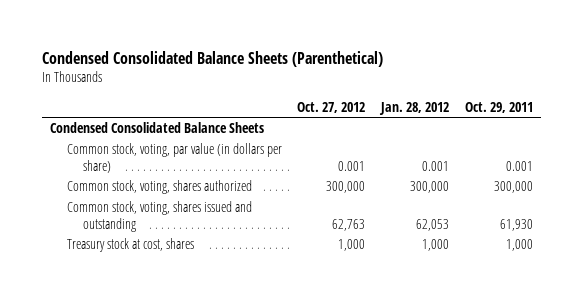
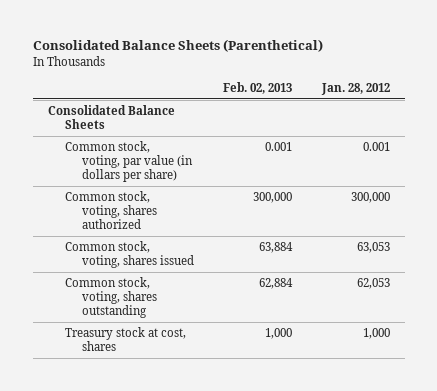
- Condensed Consolidated Balance Sheets (Parenthetical)
+ Consolidated Balance Sheets (Parenthetical)
- | Oct. 27, 2012 | Jan. 28, 2012 | Oct. 29, 2011
+ | Feb. 02, 2013 | Jan. 28, 2012
- Condensed Consolidated Balance Sheets
+ Consolidated Balance Sheets
- Common stock, voting, shares issued and outstanding | 62,763 | 62,053 | 61,930
+ Common stock, voting, shares issued | 63,884 | 63,053
+ Common stock, voting, shares outstanding | 62,884 | 62,053

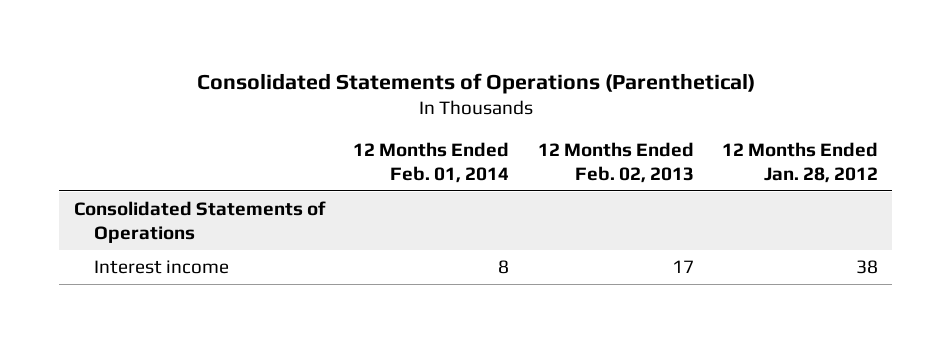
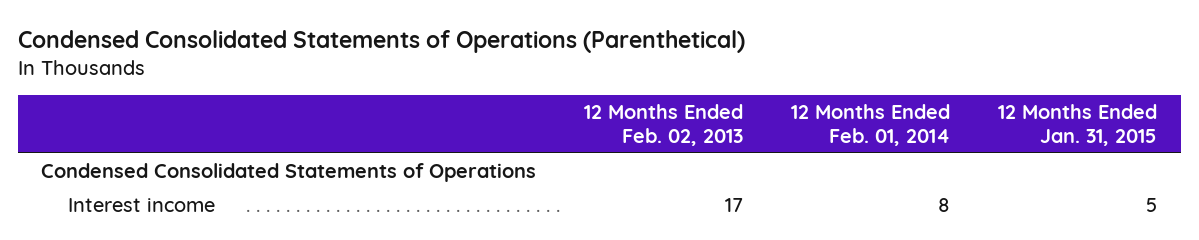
- Consolidated Statements of Operations (Parenthetical)
+ Condensed Consolidated Statements of Operations (Parenthetical)
- | 12 Months Ended Feb. 01, 2014 | 12 Months Ended Feb. 02, 2013 | 12 Months Ended Jan. 28, 2012
+ | 12 Months Ended Feb. 02, 2013 | 12 Months Ended Feb. 01, 2014 | 12 Months Ended Jan. 31, 2015
- Consolidated Statements of Operations
+ Condensed Consolidated Statements of Operations

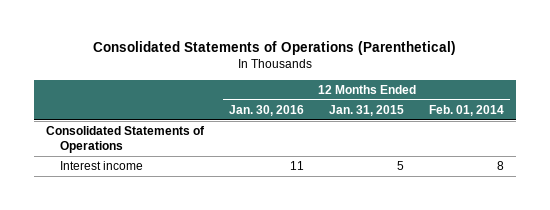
- Condensed Consolidated Statements of Operations (Parenthetical)
+ Consolidated Statements of Operations (Parenthetical)
- | 12 Months Ended Feb. 02, 2013 | 12 Months Ended Feb. 01, 2014 | 12 Months Ended Jan. 31, 2015
+ | 12 Months Ended Jan. 30, 2016 | 12 Months Ended Jan. 31, 2015 | 12 Months Ended Feb. 01, 2014
- Condensed Consolidated Statements of Operations
+ Consolidated Statements of Operations

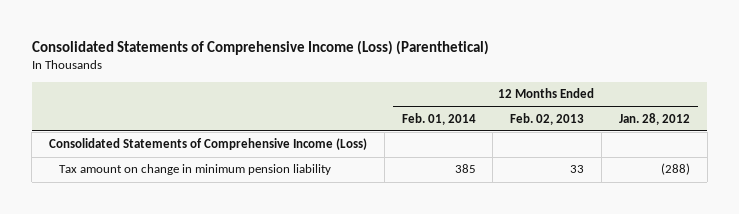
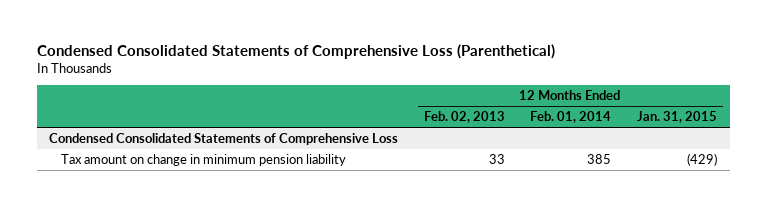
- Consolidated Statements of Comprehensive Income (Loss) (Parenthetical)
+ Condensed Consolidated Statements of Comprehensive Loss (Parenthetical)
- | 12 Months Ended Feb. 01, 2014 | 12 Months Ended Feb. 02, 2013 | 12 Months Ended Jan. 28, 2012
+ | 12 Months Ended Feb. 02, 2013 | 12 Months Ended Feb. 01, 2014 | 12 Months Ended Jan. 31, 2015
- Consolidated Statements of Comprehensive Income (Loss)
+ Condensed Consolidated Statements of Comprehensive Loss

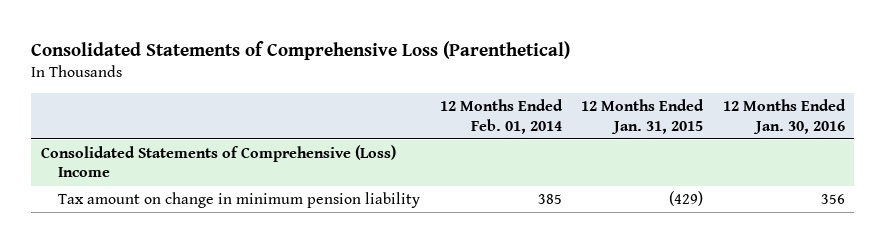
- Condensed Consolidated Statements of Comprehensive Loss (Parenthetical)
+ Consolidated Statements of Comprehensive Loss (Parenthetical)
- | 12 Months Ended Feb. 02, 2013 | 12 Months Ended Feb. 01, 2014 | 12 Months Ended Jan. 31, 2015
+ | 12 Months Ended Feb. 01, 2014 | 12 Months Ended Jan. 31, 2015 | 12 Months Ended Jan. 30, 2016
- Condensed Consolidated Statements of Comprehensive Loss
+ Consolidated Statements of Comprehensive (Loss) Income

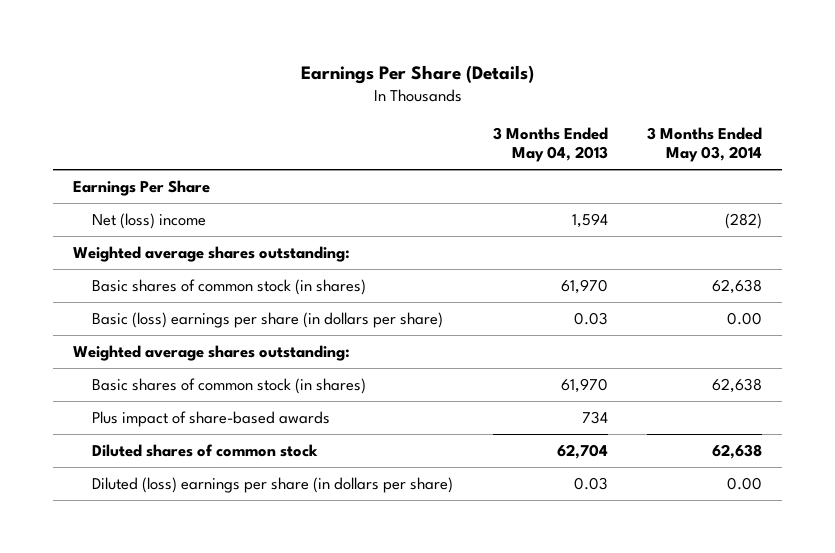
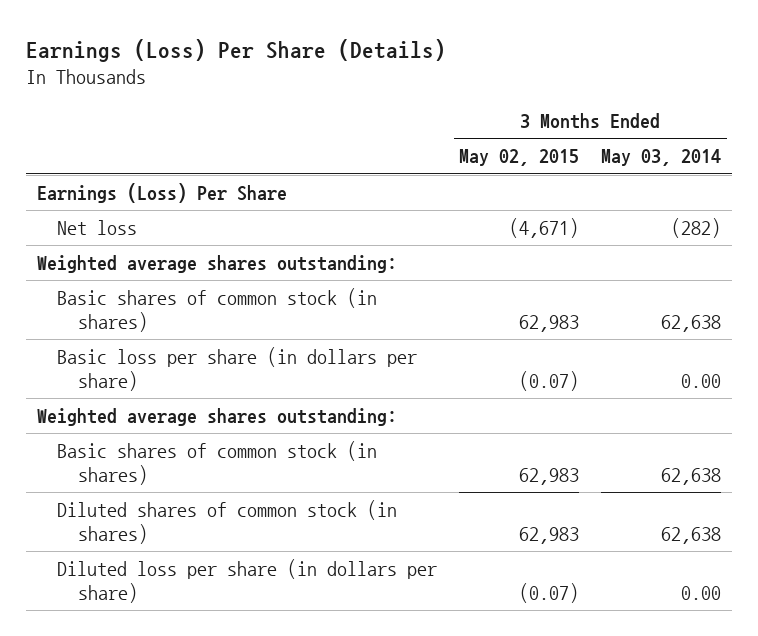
- Earnings Per Share (Details)
+ Earnings (Loss) Per Share (Details)
- | 3 Months Ended May 04, 2013 | 3 Months Ended May 03, 2014
+ | 3 Months Ended May 02, 2015 | 3 Months Ended May 03, 2014
- Earnings Per Share
- Net (loss) income | 1,594 | (282)
+ Earnings (Loss) Per Share
+ Net loss | (4,671) | (282)
- Basic (loss) earnings per share (in dollars per share) | 0.03 | 0.00
+ Basic loss per share (in dollars per share) | (0.07) | 0.00
- Plus impact of share-based awards | 734 |
- Diluted shares of common stock | 62,704 | 62,638
- Diluted (loss) earnings per share (in dollars per share) | 0.03 | 0.00
+ Diluted shares of common stock (in shares) | 62,983 | 62,638
+ Diluted loss per share (in dollars per share) | (0.07) | 0.00

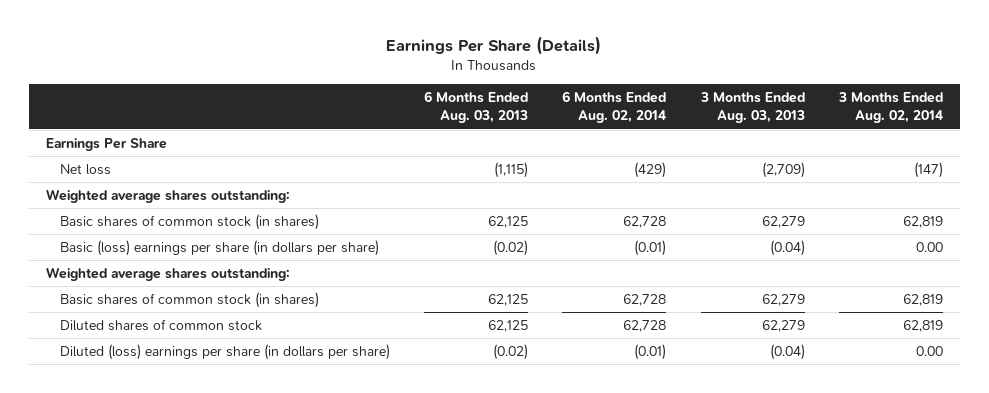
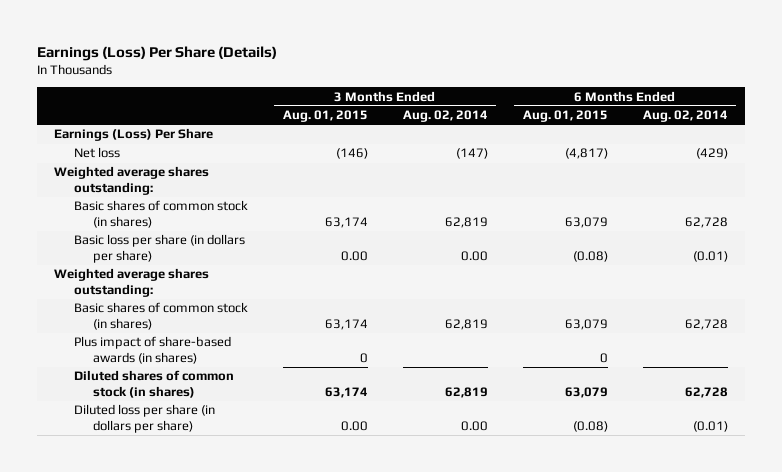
- Earnings Per Share (Details)
+ Earnings (Loss) Per Share (Details)
- | 6 Months Ended Aug. 03, 2013 | 6 Months Ended Aug. 02, 2014 | 3 Months Ended Aug. 03, 2013 | 3 Months Ended Aug. 02, 2014
+ | 3 Months Ended Aug. 01, 2015 | 3 Months Ended Aug. 02, 2014 | 6 Months Ended Aug. 01, 2015 | 6 Months Ended Aug. 02, 2014
- Earnings Per Share
+ Earnings (Loss) Per Share
- Basic (loss) earnings per share (in dollars per share) | (0.02) | (0.01) | (0.04) | 0.00
+ Basic loss per share (in dollars per share) | 0.00 | 0.00 | (0.08) | (0.01)
- Diluted shares of common stock | 62,125 | 62,728 | 62,279 | 62,819
- Diluted (loss) earnings per share (in dollars per share) | (0.02) | (0.01) | (0.04) | 0.00
+ Plus impact of share-based awards (in shares) | 0 | | 0 |
+ Diluted shares of common stock (in shares) | 63,174 | 62,819 | 63,079 | 62,728
+ Diluted loss per share (in dollars per share) | 0.00 | 0.00 | (0.08) | (0.01)

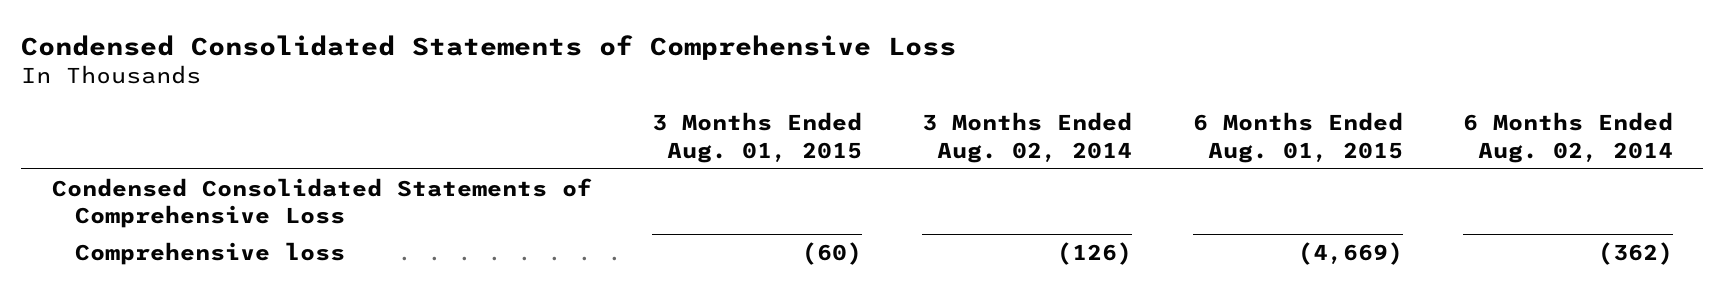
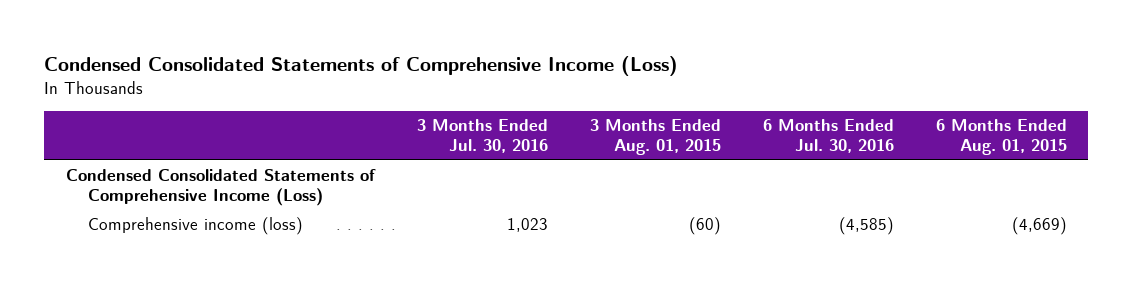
- Condensed Consolidated Statements of Comprehensive Loss
+ Condensed Consolidated Statements of Comprehensive Income (Loss)
- | 3 Months Ended Aug. 01, 2015 | 3 Months Ended Aug. 02, 2014 | 6 Months Ended Aug. 01, 2015 | 6 Months Ended Aug. 02, 2014
+ | 3 Months Ended Jul. 30, 2016 | 3 Months Ended Aug. 01, 2015 | 6 Months Ended Jul. 30, 2016 | 6 Months Ended Aug. 01, 2015
- Condensed Consolidated Statements of Comprehensive Loss
- Comprehensive loss | (60) | (126) | (4,669) | (362)
+ Condensed Consolidated Statements of Comprehensive Income (Loss)
+ Comprehensive income (loss) | 1,023 | (60) | (4,585) | (4,669)

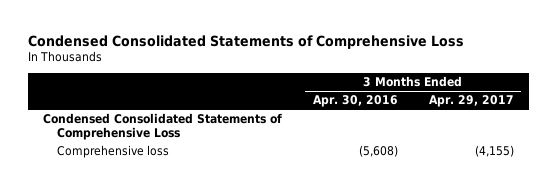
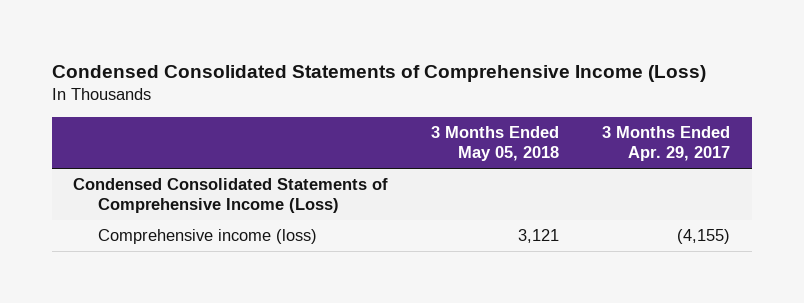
- Condensed Consolidated Statements of Comprehensive Loss
+ Condensed Consolidated Statements of Comprehensive Income (Loss)
- | 3 Months Ended Apr. 30, 2016 | 3 Months Ended Apr. 29, 2017
+ | 3 Months Ended May 05, 2018 | 3 Months Ended Apr. 29, 2017
- Condensed Consolidated Statements of Comprehensive Loss
- Comprehensive loss | (5,608) | (4,155)
+ Condensed Consolidated Statements of Comprehensive Income (Loss)
+ Comprehensive income (loss) | 3,121 | (4,155)

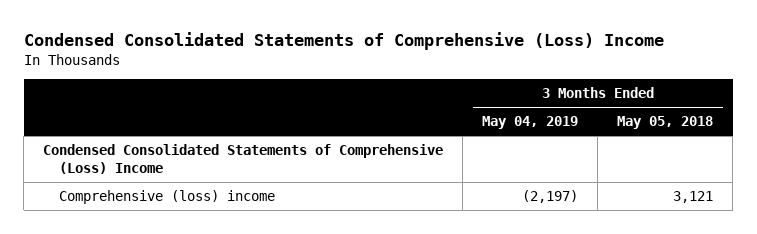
- Condensed Consolidated Statements of Comprehensive Income (Loss)
+ Condensed Consolidated Statements of Comprehensive (Loss) Income
- | 3 Months Ended May 05, 2018 | 3 Months Ended Apr. 29, 2017
+ | 3 Months Ended May 04, 2019 | 3 Months Ended May 05, 2018
- Condensed Consolidated Statements of Comprehensive Income (Loss)
- Comprehensive income (loss) | 3,121 | (4,155)
+ Condensed Consolidated Statements of Comprehensive (Loss) Income
+ Comprehensive (loss) income | (2,197) | 3,121

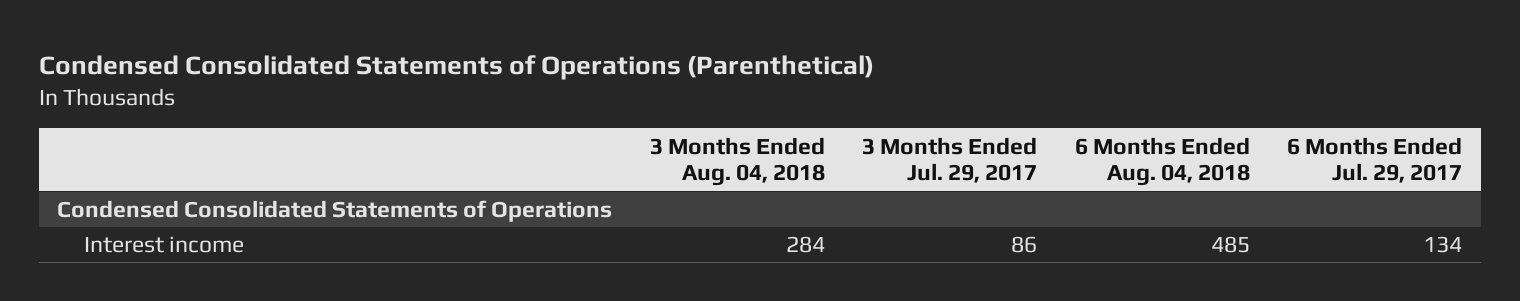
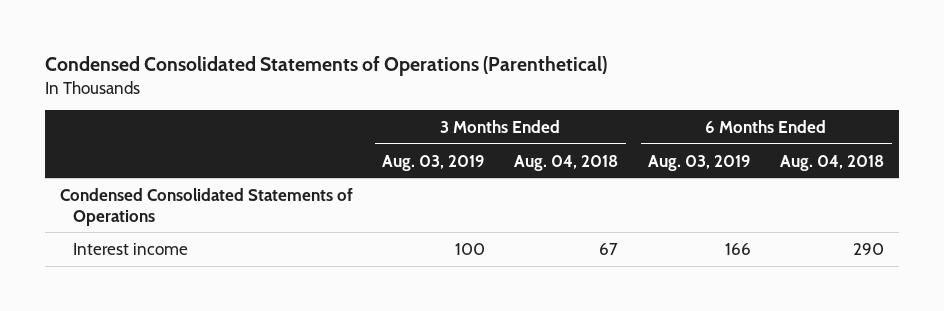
- | 3 Months Ended Aug. 04, 2018 | 3 Months Ended Jul. 29, 2017 | 6 Months Ended Aug. 04, 2018 | 6 Months Ended Jul. 29, 2017
+ | 3 Months Ended Aug. 03, 2019 | 3 Months Ended Aug. 04, 2018 | 6 Months Ended Aug. 03, 2019 | 6 Months Ended Aug. 04, 2018
- Interest income | 284 | 86 | 485 | 134
+ Interest income | 100 | 67 | 166 | 290

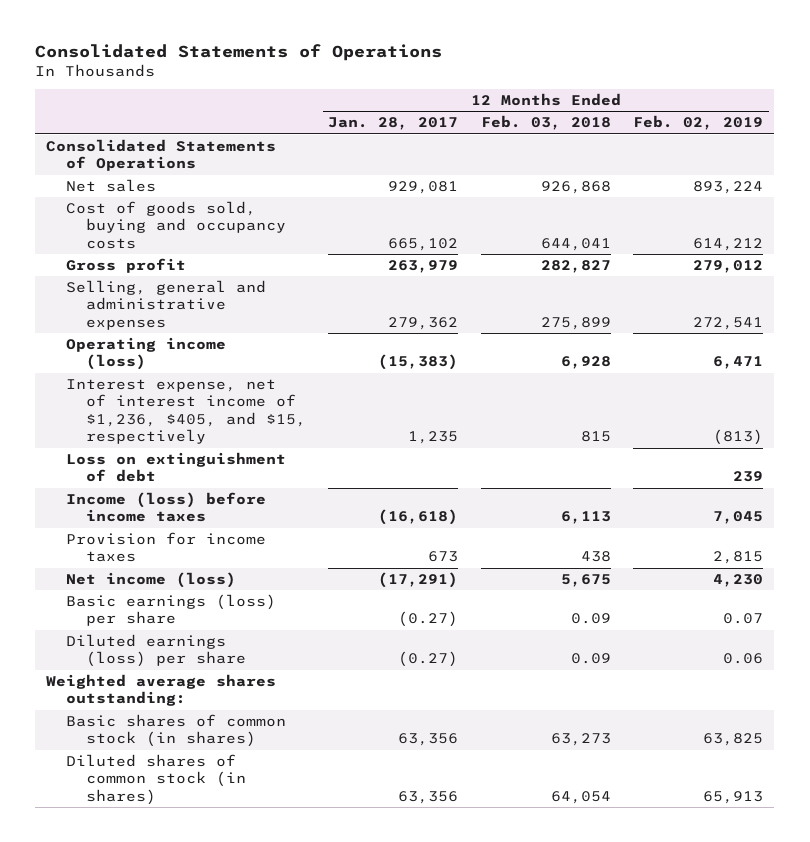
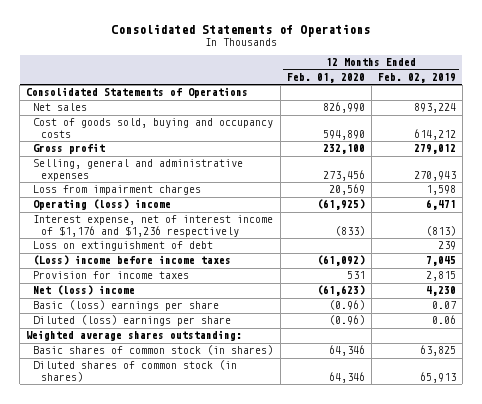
- | 12 Months Ended Jan. 28, 2017 | 12 Months Ended Feb. 03, 2018 | 12 Months Ended Feb. 02, 2019
+ | 12 Months Ended Feb. 01, 2020 | 12 Months Ended Feb. 02, 2019
- Selling, general and administrative expenses | 279,362 | 275,899 | 272,541
- Operating income (loss) | (15,383) | 6,928 | 6,471
- Interest expense, net of interest income of $1,236, $405, and $15, respectively | 1,235 | 815 | (813)
+ Selling, general and administrative expenses | 273,456 | 270,943
+ Loss from impairment charges | 20,569 | 1,598
+ Operating (loss) income | (61,925) | 6,471
+ Interest expense, net of interest income of $1,176 and $1,236 respectively | (833) | (813)
- Income (loss) before income taxes | (16,618) | 6,113 | 7,045
+ (Loss) income before income taxes | (61,092) | 7,045
- Net income (loss) | (17,291) | 5,675 | 4,230
- Basic earnings (loss) per share | (0.27) | 0.09 | 0.07
- Diluted earnings (loss) per share | (0.27) | 0.09 | 0.06
+ Net (loss) income | (61,623) | 4,230
+ Basic (loss) earnings per share | (0.96) | 0.07
+ Diluted (loss) earnings per share | (0.96) | 0.06

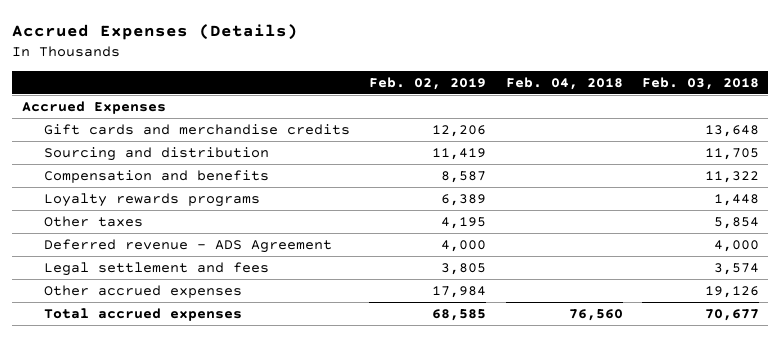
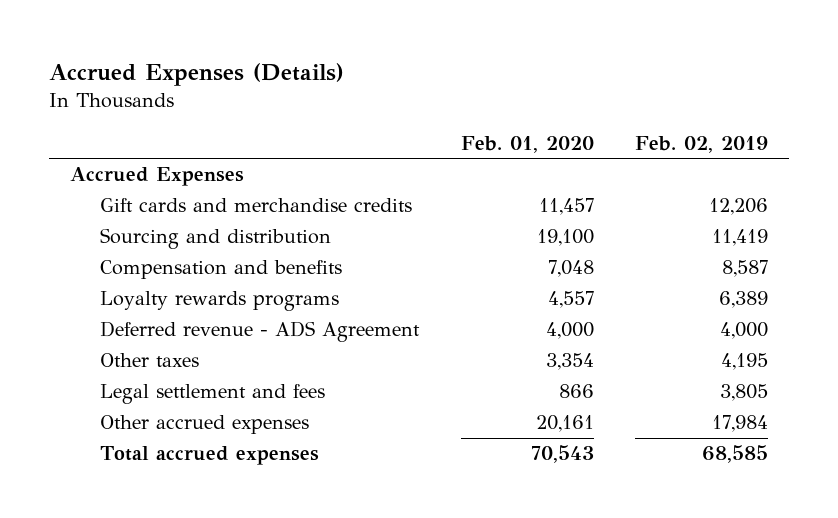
- | Feb. 02, 2019 | Feb. 04, 2018 | Feb. 03, 2018
+ | Feb. 01, 2020 | Feb. 02, 2019
moved down: Other taxes | 3,354 | 4,195

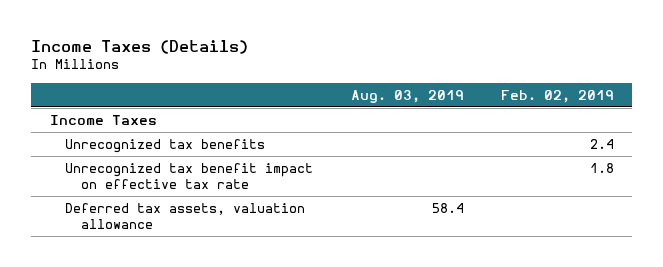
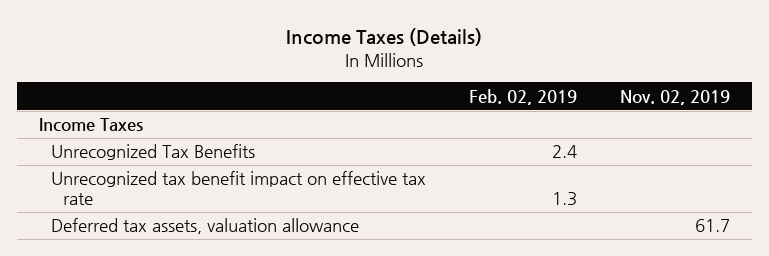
- | Aug. 03, 2019 | Feb. 02, 2019
+ | Feb. 02, 2019 | Nov. 02, 2019
- Unrecognized tax benefits | | 2.4
- Unrecognized tax benefit impact on effective tax rate | | 1.8
+ Unrecognized Tax Benefits | 2.4 |
+ Unrecognized tax benefit impact on effective tax rate | 1.3 |

